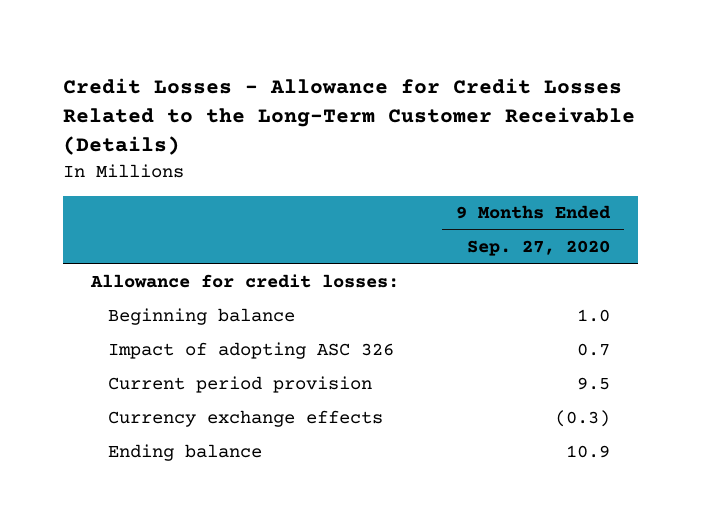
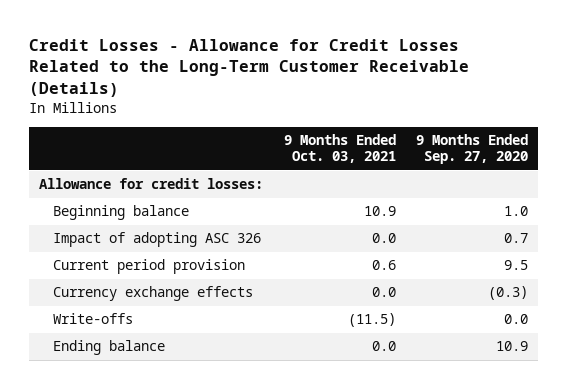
- | 9 Months Ended Sep. 27, 2020
+ | 9 Months Ended Oct. 03, 2021 | 9 Months Ended Sep. 27, 2020
+ Write-offs | (11.5) | 0.0

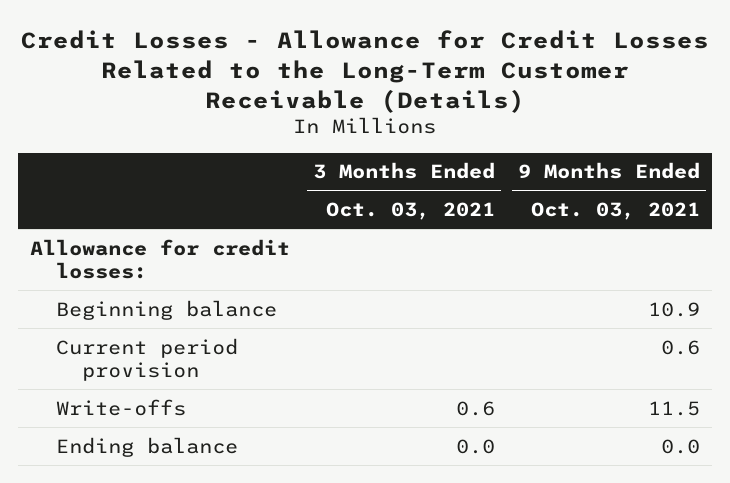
- | 9 Months Ended Oct. 03, 2021 | 9 Months Ended Sep. 27, 2020
+ | 3 Months Ended Oct. 03, 2021 | 9 Months Ended Oct. 03, 2021
- Impact of adopting ASC 326 | 0.0 | 0.7
- Currency exchange effects | 0.0 | (0.3)
- Write-offs | (11.5) | 0.0
+ Write-offs | 0.6 | 11.5

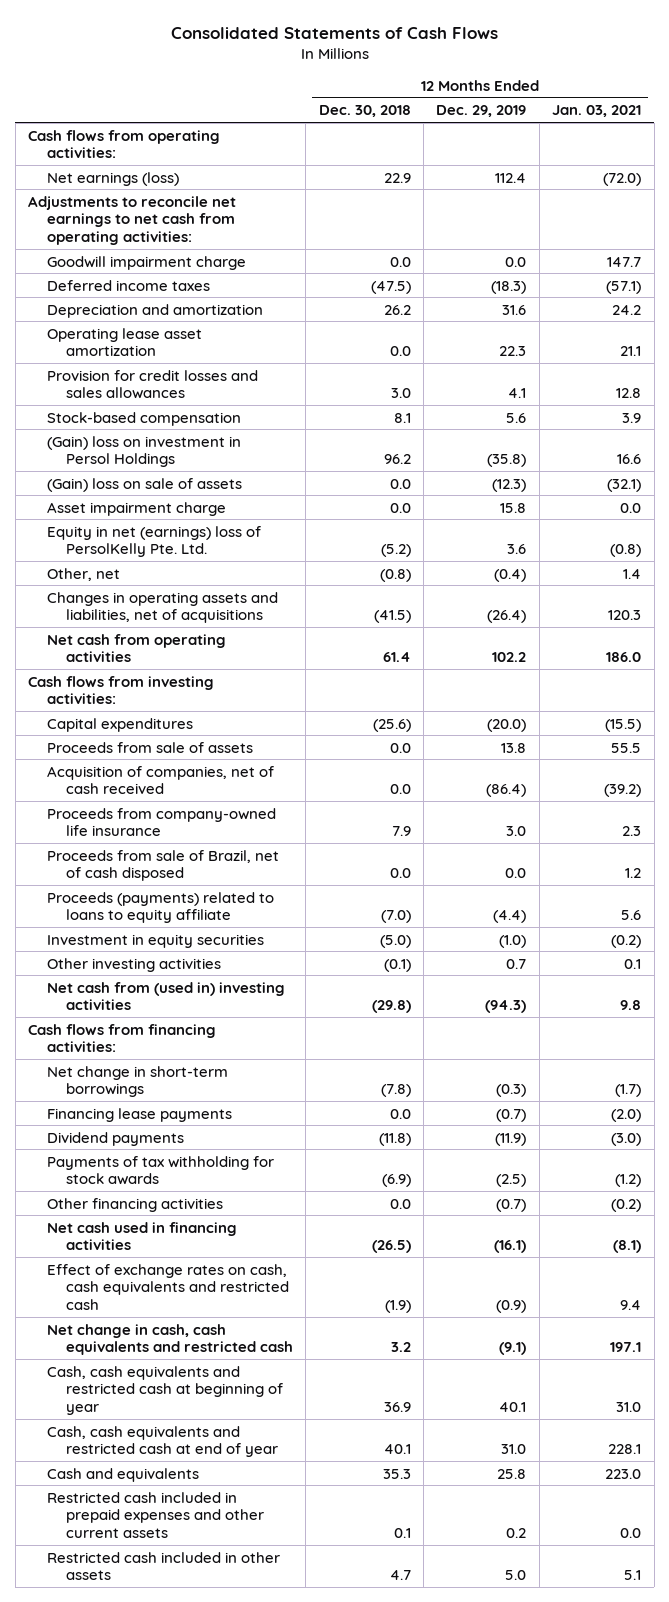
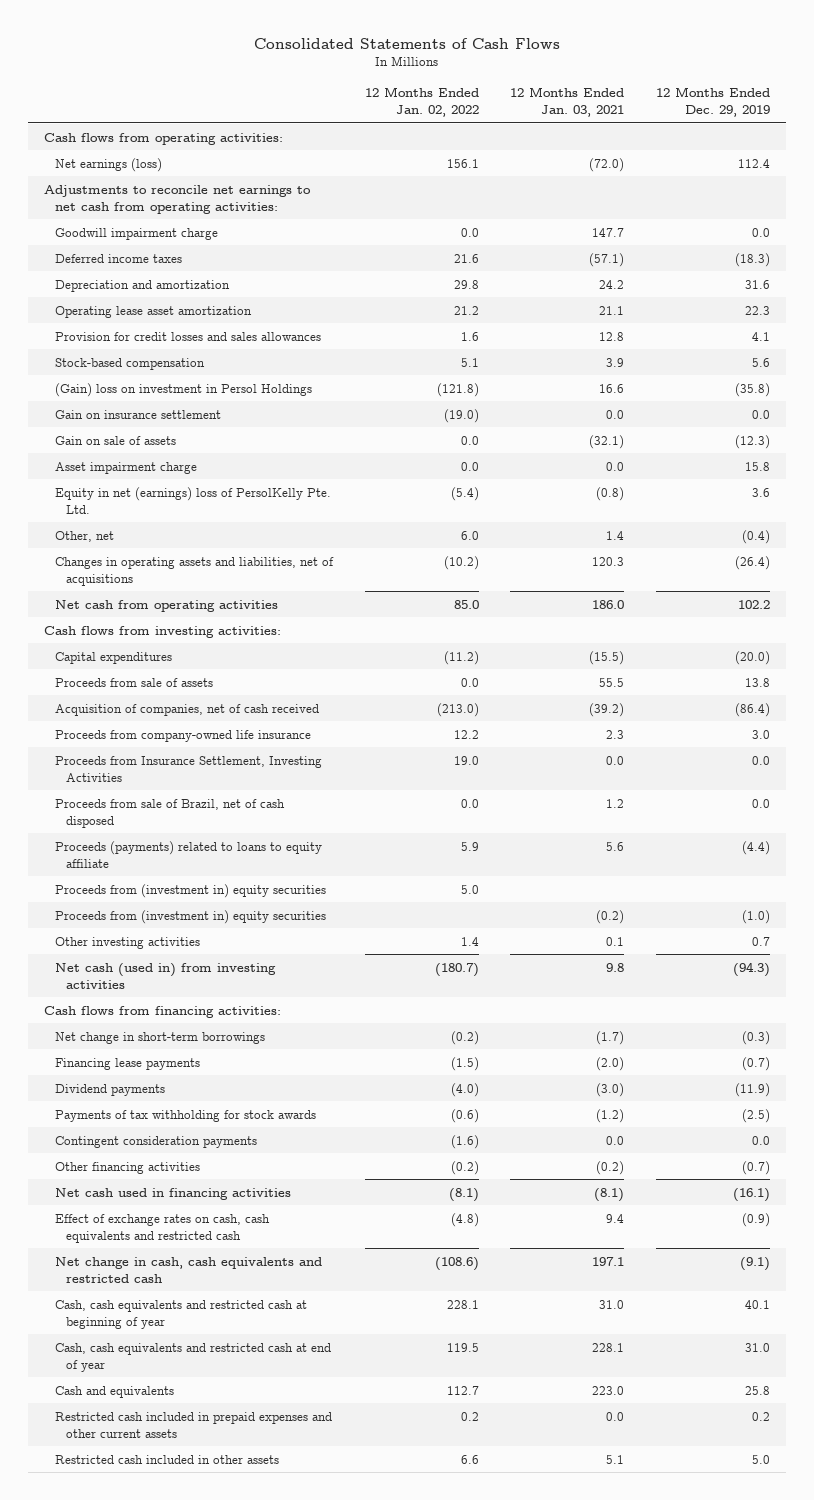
- | 12 Months Ended Dec. 30, 2018 | 12 Months Ended Dec. 29, 2019 | 12 Months Ended Jan. 03, 2021
+ | 12 Months Ended Jan. 02, 2022 | 12 Months Ended Jan. 03, 2021 | 12 Months Ended Dec. 29, 2019
- (Gain) loss on sale of assets | 0.0 | (12.3) | (32.1)
+ Gain on insurance settlement | (19.0) | 0.0 | 0.0
+ Gain on sale of assets | 0.0 | (32.1) | (12.3)
+ Proceeds from Insurance Settlement, Investing Activities | 19.0 | 0.0 | 0.0
- Investment in equity securities | (5.0) | (1.0) | (0.2)
+ Proceeds from (investment in) equity securities | 5.0 | |
+ Proceeds from (investment in) equity securities | | (0.2) | (1.0)
- Net cash from (used in) investing activities | (29.8) | (94.3) | 9.8
+ Net cash (used in) from investing activities | (180.7) | 9.8 | (94.3)
+ Contingent consideration payments | (1.6) | 0.0 | 0.0

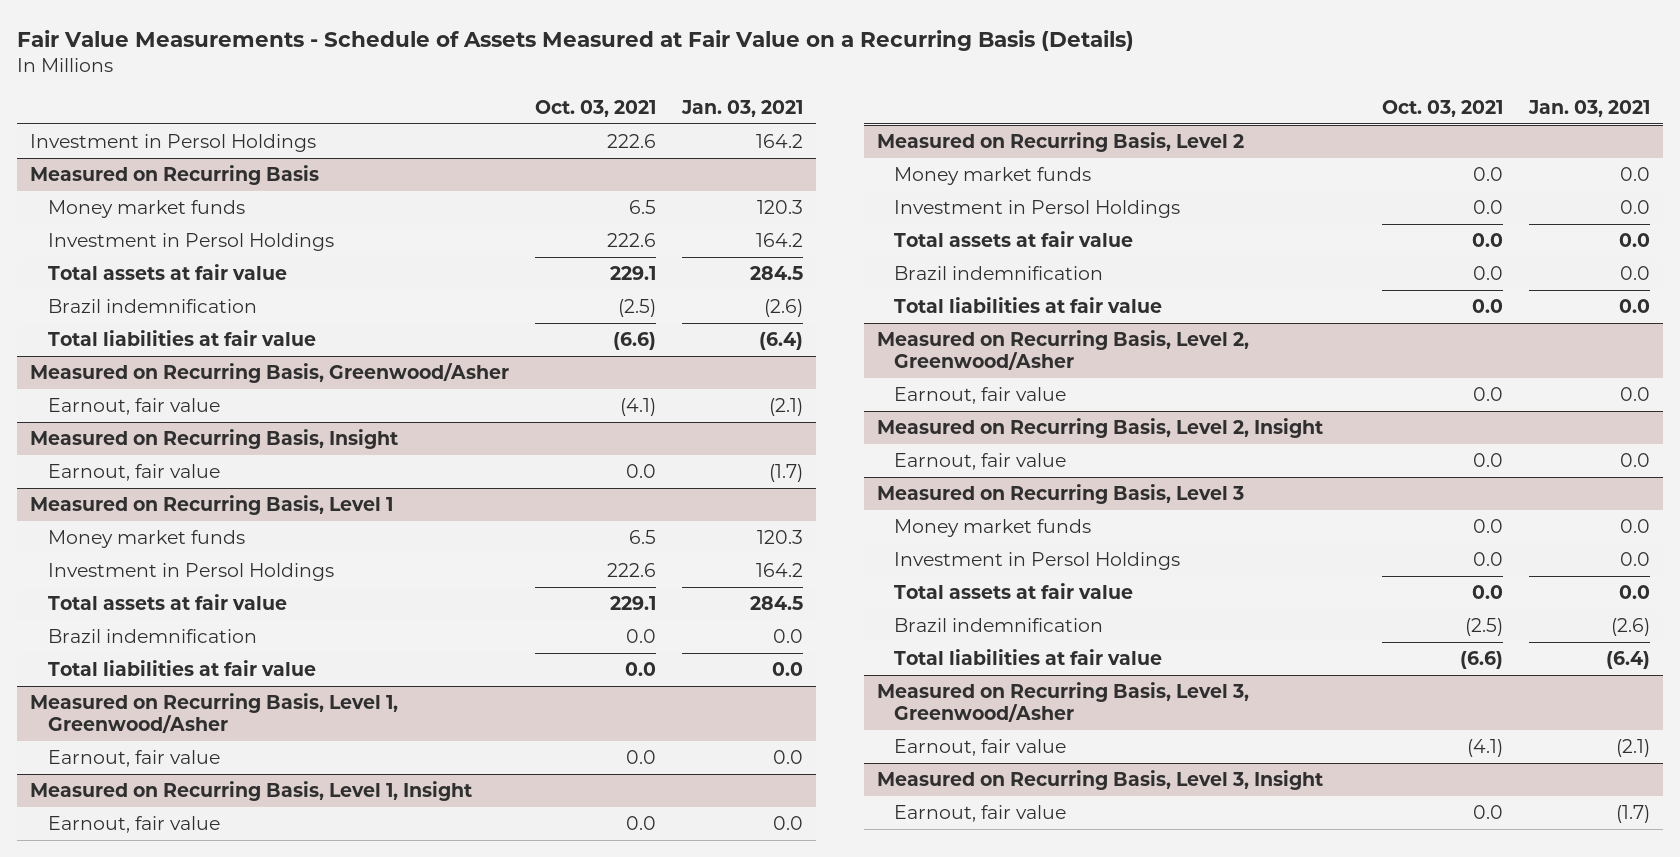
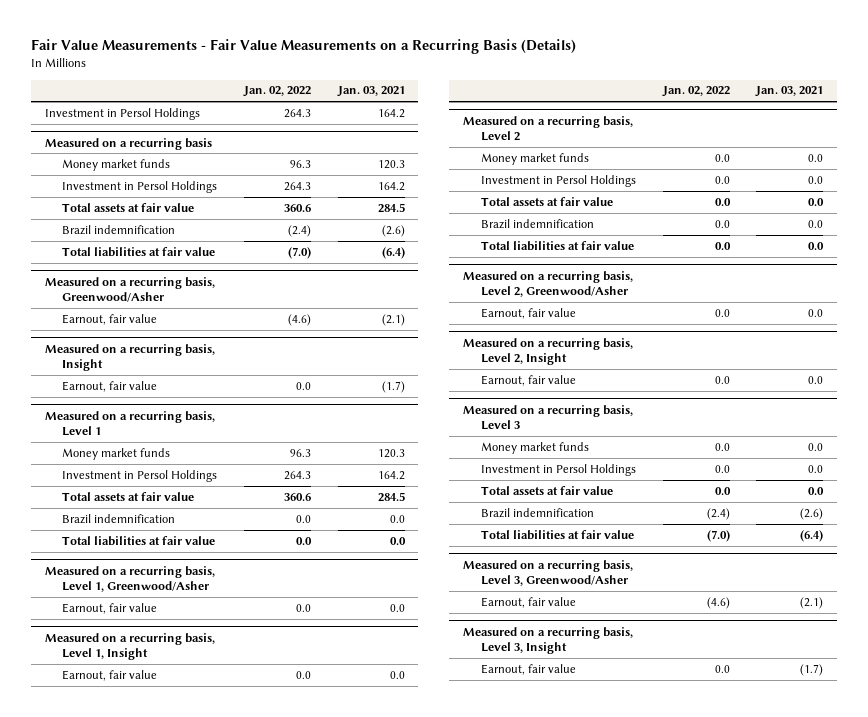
- Fair Value Measurements - Schedule of Assets Measured at Fair Value on a Recurring Basis (Details)
+ Fair Value Measurements - Fair Value Measurements on a Recurring Basis (Details)
- | Oct. 03, 2021 | Jan. 03, 2021
+ | Jan. 02, 2022 | Jan. 03, 2021
- Measured on Recurring Basis
+ Measured on a recurring basis
- Measured on Recurring Basis, Greenwood/Asher
+ Measured on a recurring basis, Greenwood/Asher
- Measured on Recurring Basis, Insight
+ Measured on a recurring basis, Insight
- Measured on Recurring Basis, Level 1
+ Measured on a recurring basis, Level 1
- Measured on Recurring Basis, Level 1, Greenwood/Asher
+ Measured on a recurring basis, Level 1, Greenwood/Asher
- Measured on Recurring Basis, Level 1, Insight
+ Measured on a recurring basis, Level 1, Insight
- Measured on Recurring Basis, Level 2
+ Measured on a recurring basis, Level 2
- Measured on Recurring Basis, Level 2, Greenwood/Asher
+ Measured on a recurring basis, Level 2, Greenwood/Asher
- Measured on Recurring Basis, Level 2, Insight
+ Measured on a recurring basis, Level 2, Insight
- Measured on Recurring Basis, Level 3
+ Measured on a recurring basis, Level 3
- Measured on Recurring Basis, Level 3, Greenwood/Asher
+ Measured on a recurring basis, Level 3, Greenwood/Asher
- Measured on Recurring Basis, Level 3, Insight
+ Measured on a recurring basis, Level 3, Insight

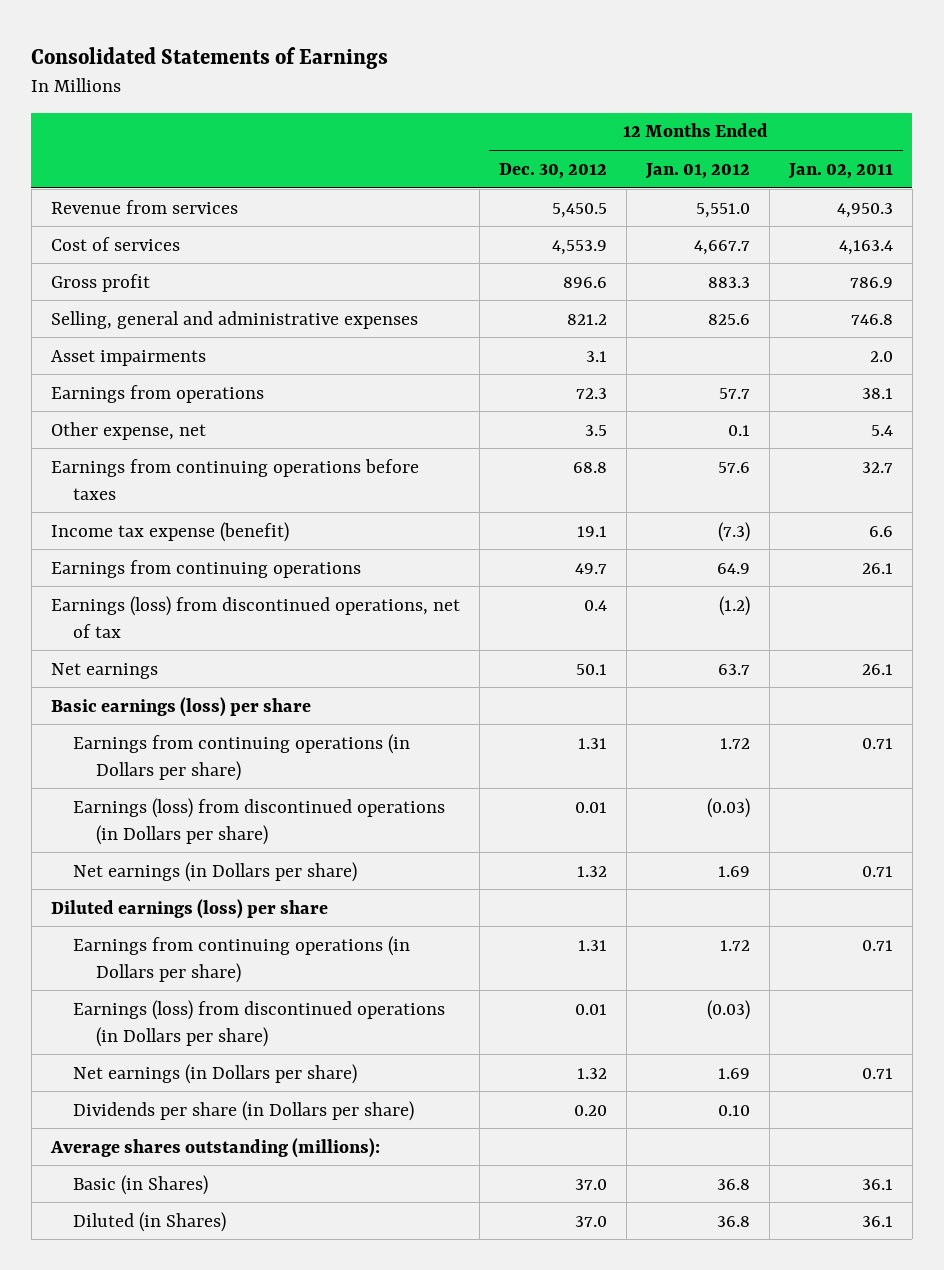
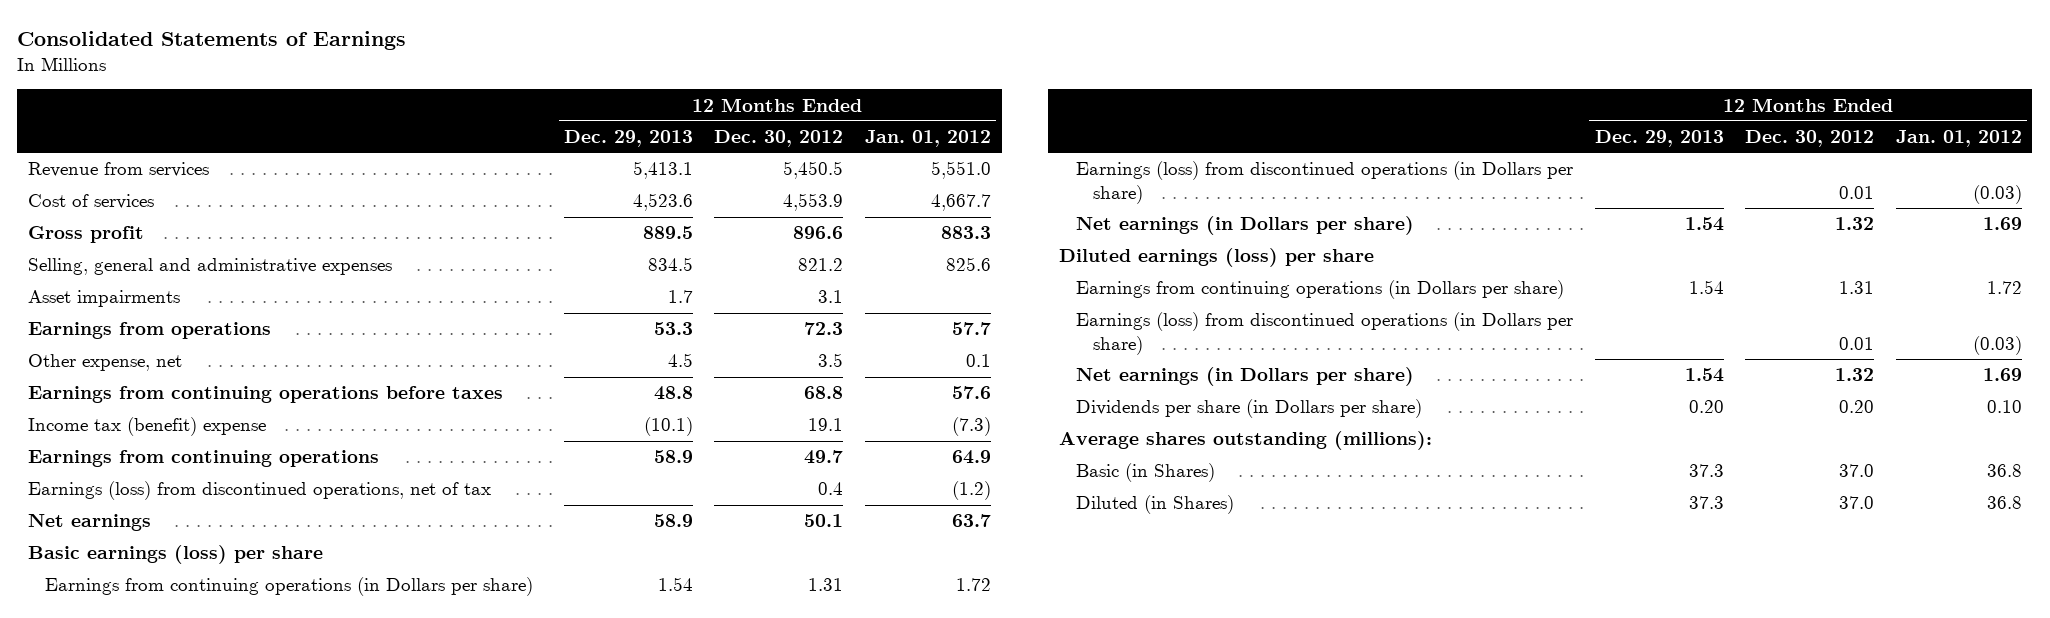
- | 12 Months Ended Dec. 30, 2012 | 12 Months Ended Jan. 01, 2012 | 12 Months Ended Jan. 02, 2011
+ | 12 Months Ended Dec. 29, 2013 | 12 Months Ended Dec. 30, 2012 | 12 Months Ended Jan. 01, 2012
- Income tax expense (benefit) | 19.1 | (7.3) | 6.6
+ Income tax (benefit) expense | (10.1) | 19.1 | (7.3)

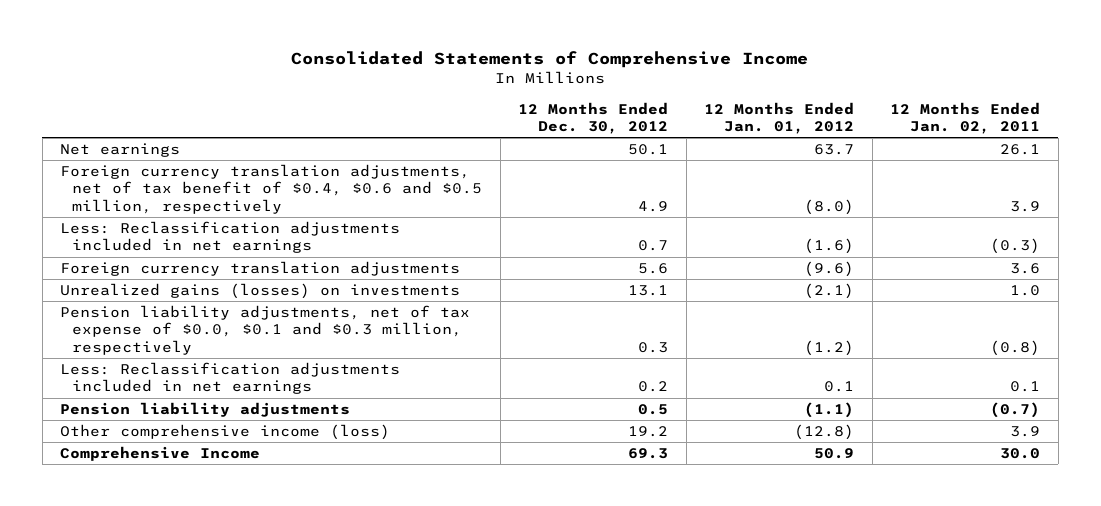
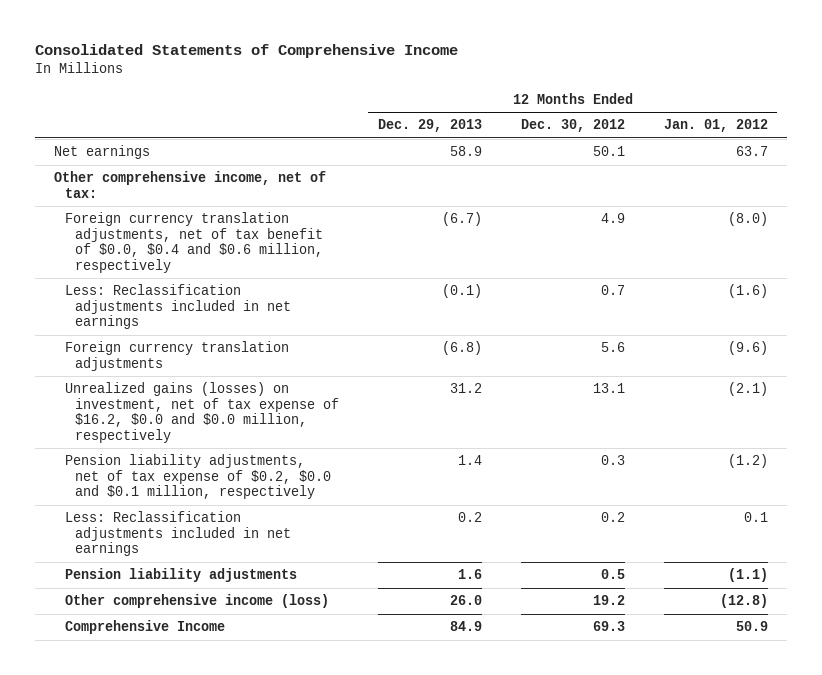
- | 12 Months Ended Dec. 30, 2012 | 12 Months Ended Jan. 01, 2012 | 12 Months Ended Jan. 02, 2011
+ | 12 Months Ended Dec. 29, 2013 | 12 Months Ended Dec. 30, 2012 | 12 Months Ended Jan. 01, 2012
- Foreign currency translation adjustments, net of tax benefit of $0.4, $0.6 and $0.5 million, respectively | 4.9 | (8.0) | 3.9
+ Other comprehensive income, net of tax:
+ Foreign currency translation adjustments, net of tax benefit of $0.0, $0.4 and $0.6 million, respectively | (6.7) | 4.9 | (8.0)
- Unrealized gains (losses) on investments | 13.1 | (2.1) | 1.0
- Pension liability adjustments, net of tax expense of $0.0, $0.1 and $0.3 million, respectively | 0.3 | (1.2) | (0.8)
+ Unrealized gains (losses) on investment, net of tax expense of $16.2, $0.0 and $0.0 million, respectively | 31.2 | 13.1 | (2.1)
+ Pension liability adjustments, net of tax expense of $0.2, $0.0 and $0.1 million, respectively | 1.4 | 0.3 | (1.2)

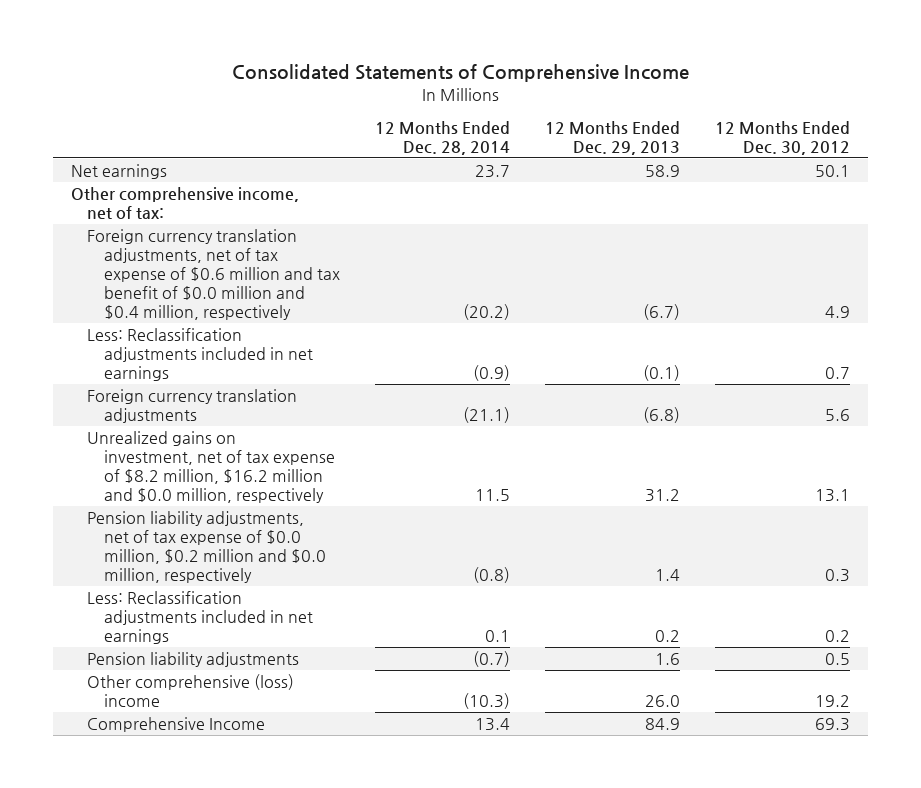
- | 12 Months Ended Dec. 29, 2013 | 12 Months Ended Dec. 30, 2012 | 12 Months Ended Jan. 01, 2012
+ | 12 Months Ended Dec. 28, 2014 | 12 Months Ended Dec. 29, 2013 | 12 Months Ended Dec. 30, 2012
- Foreign currency translation adjustments, net of tax benefit of $0.0, $0.4 and $0.6 million, respectively | (6.7) | 4.9 | (8.0)
+ Foreign currency translation adjustments, net of tax expense of $0.6 million and tax benefit of $0.0 million and $0.4 million, respectively | (20.2) | (6.7) | 4.9
- Unrealized gains (losses) on investment, net of tax expense of $16.2, $0.0 and $0.0 million, respectively | 31.2 | 13.1 | (2.1)
- Pension liability adjustments, net of tax expense of $0.2, $0.0 and $0.1 million, respectively | 1.4 | 0.3 | (1.2)
+ Unrealized gains on investment, net of tax expense of $8.2 million, $16.2 million and $0.0 million, respectively | 11.5 | 31.2 | 13.1
+ Pension liability adjustments, net of tax expense of $0.0 million, $0.2 million and $0.0 million, respectively | (0.8) | 1.4 | 0.3
- Other comprehensive income (loss) | 26.0 | 19.2 | (12.8)
+ Other comprehensive (loss) income | (10.3) | 26.0 | 19.2

